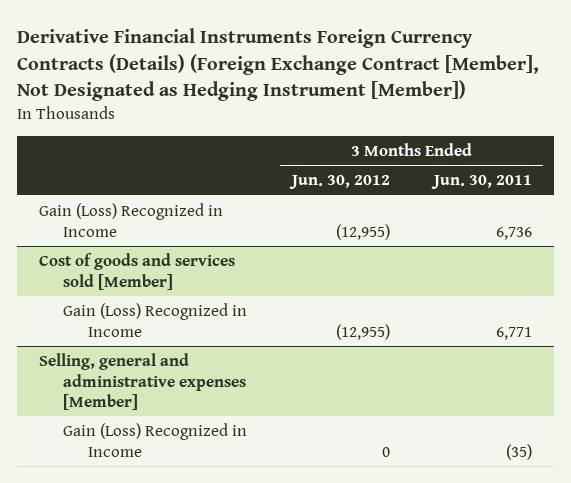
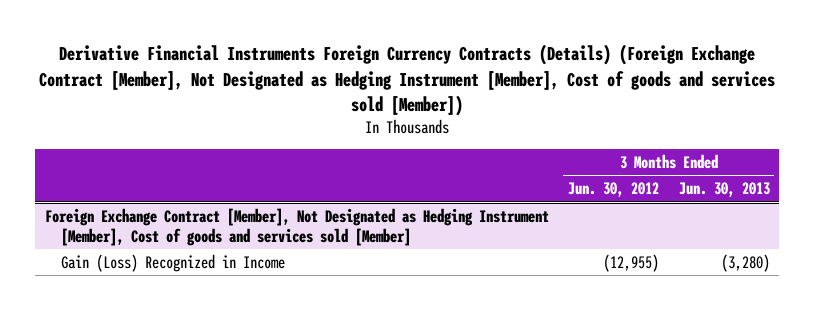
- Derivative Financial Instruments Foreign Currency Contracts (Details) (Foreign Exchange Contract [Member], Not Designated as Hedging Instrument [Member])
+ Derivative Financial Instruments Foreign Currency Contracts (Details) (Foreign Exchange Contract [Member], Not Designated as Hedging Instrument [Member], Cost of goods and services sold [Member])
- | 3 Months Ended Jun. 30, 2012 | 3 Months Ended Jun. 30, 2011
+ | 3 Months Ended Jun. 30, 2012 | 3 Months Ended Jun. 30, 2013
- Gain (Loss) Recognized in Income | (12,955) | 6,736
- Cost of goods and services sold [Member]
+ Foreign Exchange Contract [Member], Not Designated as Hedging Instrument [Member], Cost of goods and services sold [Member]
- Selling, general and administrative expenses [Member]
- Gain (Loss) Recognized in Income | 0 | (35)

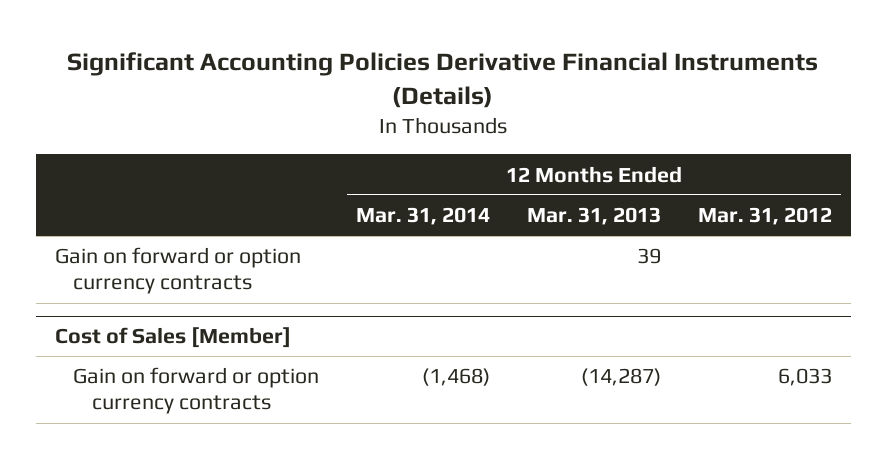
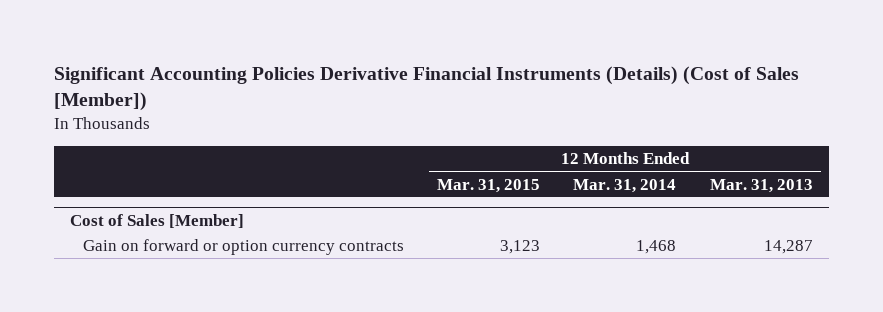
- Significant Accounting Policies Derivative Financial Instruments (Details)
+ Significant Accounting Policies Derivative Financial Instruments (Details) (Cost of Sales [Member])
- | 12 Months Ended Mar. 31, 2014 | 12 Months Ended Mar. 31, 2013 | 12 Months Ended Mar. 31, 2012
+ | 12 Months Ended Mar. 31, 2015 | 12 Months Ended Mar. 31, 2014 | 12 Months Ended Mar. 31, 2013
- Gain on forward or option currency contracts | | 39 |
@ Cost of Sales [Member]
- Gain on forward or option currency contracts | (1,468) | (14,287) | 6,033
+ Gain on forward or option currency contracts | 3,123 | 1,468 | 14,287

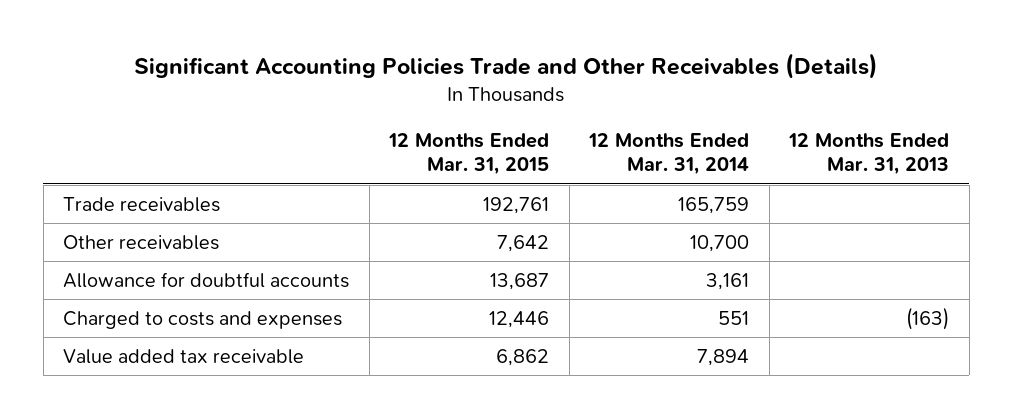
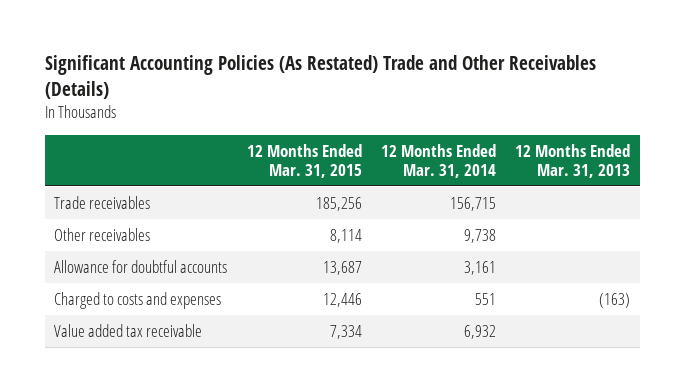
- Significant Accounting Policies Trade and Other Receivables (Details)
+ Significant Accounting Policies (As Restated) Trade and Other Receivables (Details)
- Trade receivables | 192,761 | 165,759 |
- Other receivables | 7,642 | 10,700 |
+ Trade receivables | 185,256 | 156,715 |
+ Other receivables | 8,114 | 9,738 |
- Value added tax receivable | 6,862 | 7,894 |
+ Value added tax receivable | 7,334 | 6,932 |

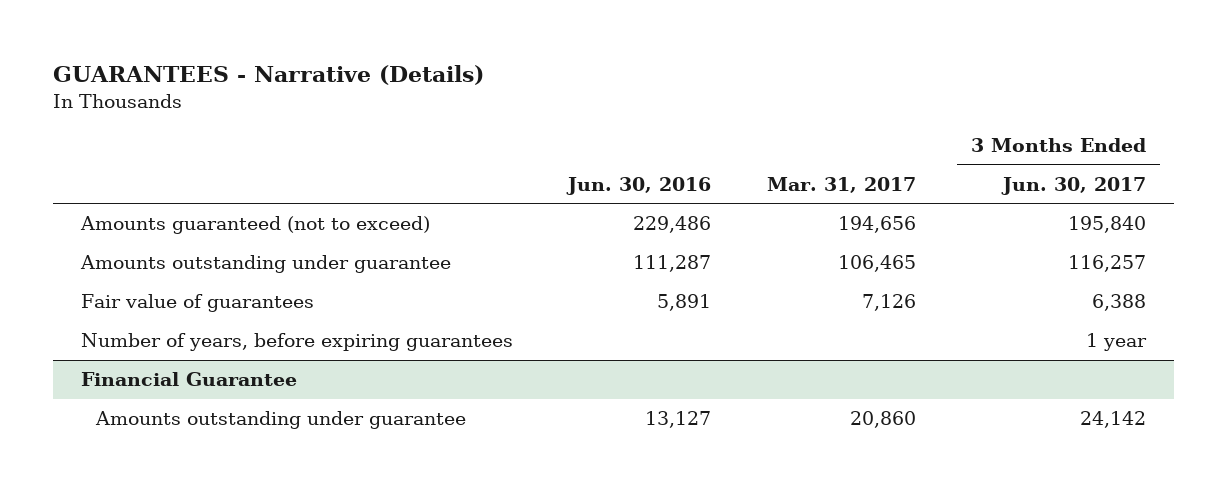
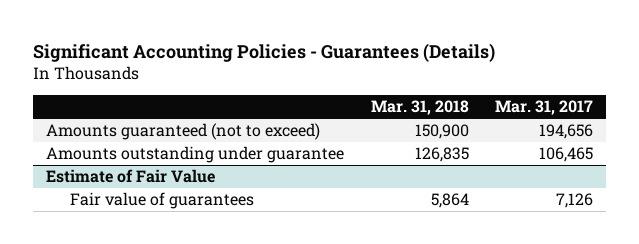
- GUARANTEES - Narrative (Details)
+ Significant Accounting Policies - Guarantees (Details)
- | Jun. 30, 2016 | Mar. 31, 2017 | 3 Months Ended Jun. 30, 2017
+ | Mar. 31, 2018 | Mar. 31, 2017
+ Estimate of Fair Value
- Number of years, before expiring guarantees | | | 1 year
- Financial Guarantee
- Amounts outstanding under guarantee | 13,127 | 20,860 | 24,142

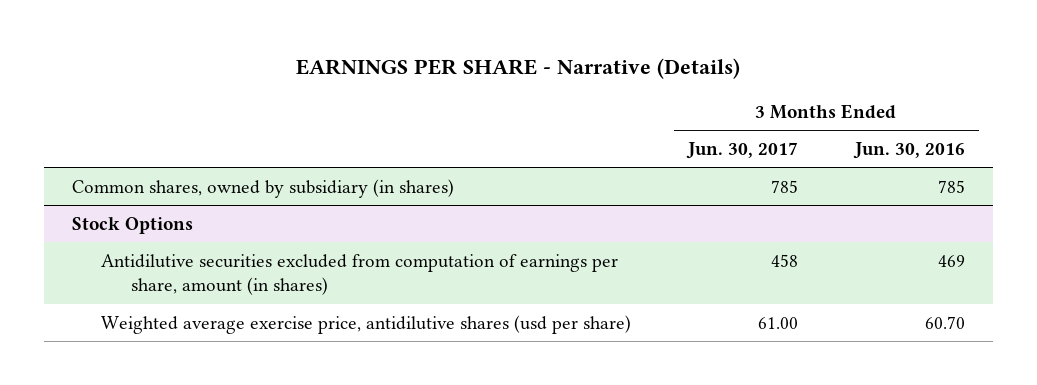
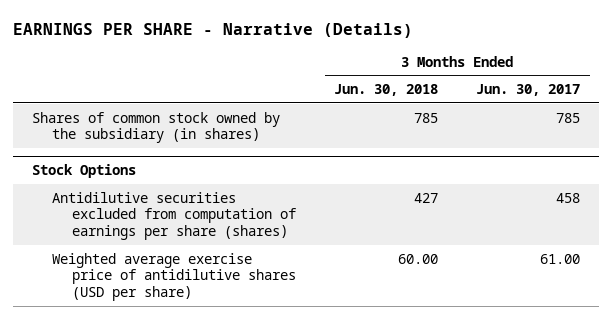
- | 3 Months Ended Jun. 30, 2017 | 3 Months Ended Jun. 30, 2016
+ | 3 Months Ended Jun. 30, 2018 | 3 Months Ended Jun. 30, 2017
- Common shares, owned by subsidiary (in shares) | 785 | 785
+ Shares of common stock owned by the subsidiary (in shares) | 785 | 785
@ Stock Options
- Antidilutive securities excluded from computation of earnings per share, amount (in shares) | 458 | 469
- Weighted average exercise price, antidilutive shares (usd per share) | 61.00 | 60.70
+ Antidilutive securities excluded from computation of earnings per share (shares) | 427 | 458
+ Weighted average exercise price of antidilutive shares (USD per share) | 60.00 | 61.00

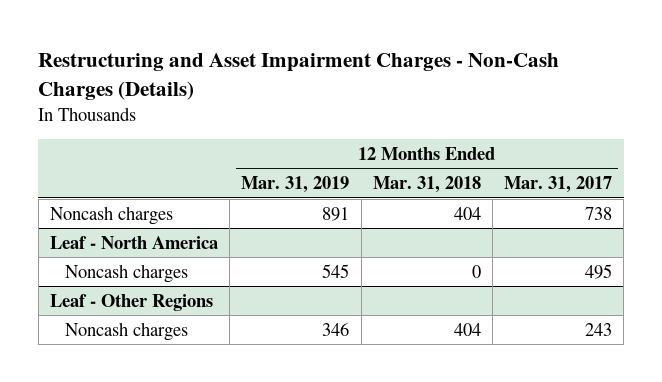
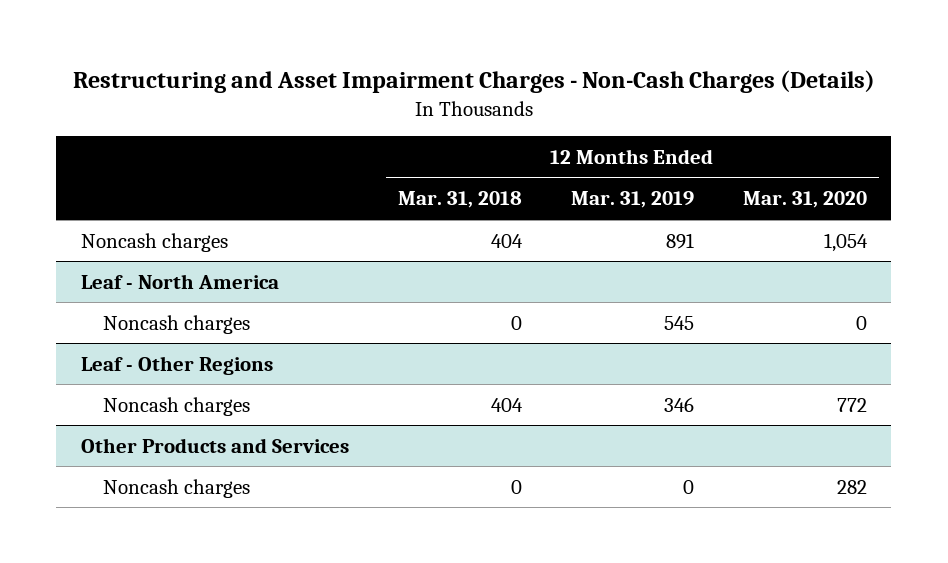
- | 12 Months Ended Mar. 31, 2019 | 12 Months Ended Mar. 31, 2018 | 12 Months Ended Mar. 31, 2017
+ | 12 Months Ended Mar. 31, 2018 | 12 Months Ended Mar. 31, 2019 | 12 Months Ended Mar. 31, 2020
+ Other Products and Services
+ Noncash charges | 0 | 0 | 282

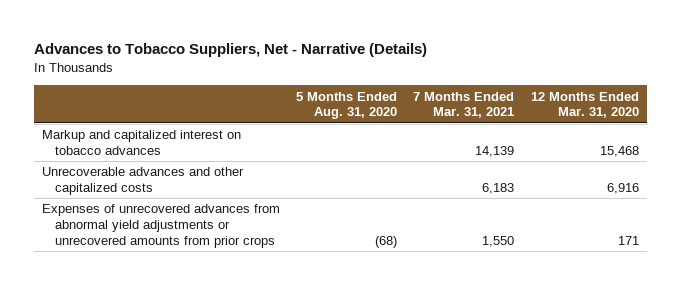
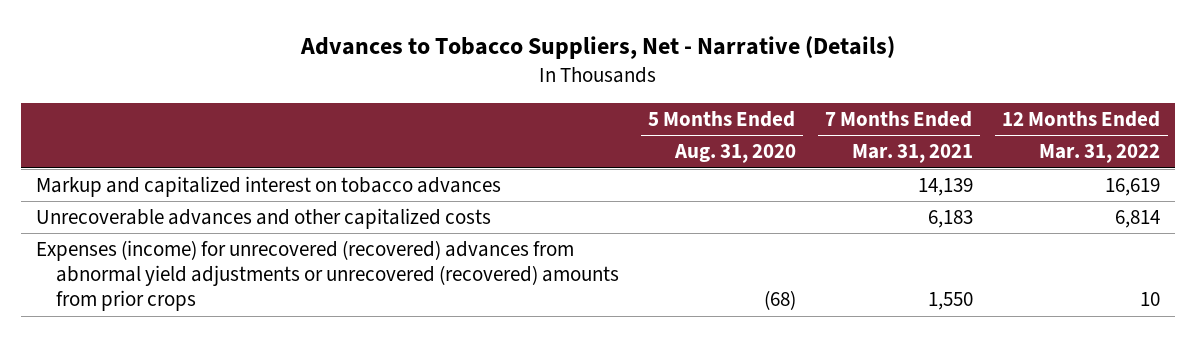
- | 5 Months Ended Aug. 31, 2020 | 7 Months Ended Mar. 31, 2021 | 12 Months Ended Mar. 31, 2020
+ | 5 Months Ended Aug. 31, 2020 | 7 Months Ended Mar. 31, 2021 | 12 Months Ended Mar. 31, 2022
- Expenses of unrecovered advances from abnormal yield adjustments or unrecovered amounts from prior crops | (68) | 1,550 | 171
+ Expenses (income) for unrecovered (recovered) advances from abnormal yield adjustments or unrecovered (recovered) amounts from prior crops | (68) | 1,550 | 10

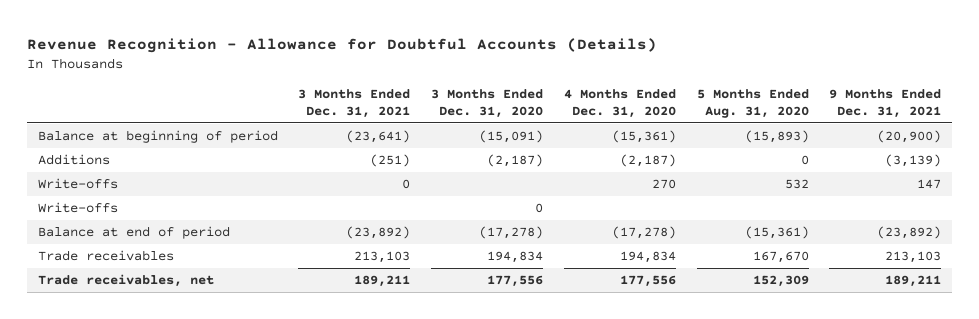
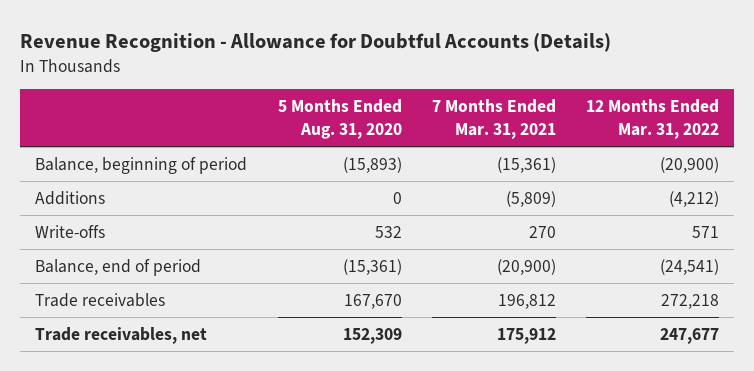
- | 3 Months Ended Dec. 31, 2021 | 3 Months Ended Dec. 31, 2020 | 4 Months Ended Dec. 31, 2020 | 5 Months Ended Aug. 31, 2020 | 9 Months Ended Dec. 31, 2021
+ | 5 Months Ended Aug. 31, 2020 | 7 Months Ended Mar. 31, 2021 | 12 Months Ended Mar. 31, 2022
- Balance at beginning of period | (23,641) | (15,091) | (15,361) | (15,893) | (20,900)
+ Balance, beginning of period | (15,893) | (15,361) | (20,900)
- Write-offs | | 0 | | |
- Balance at end of period | (23,892) | (17,278) | (17,278) | (15,361) | (23,892)
+ Balance, end of period | (15,361) | (20,900) | (24,541)

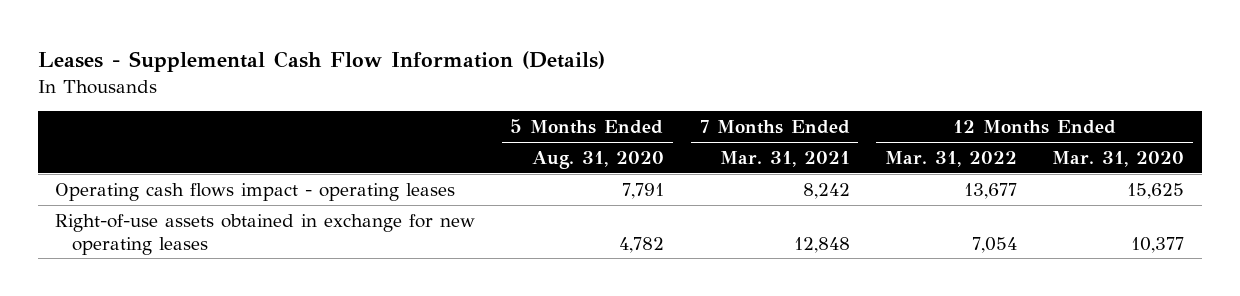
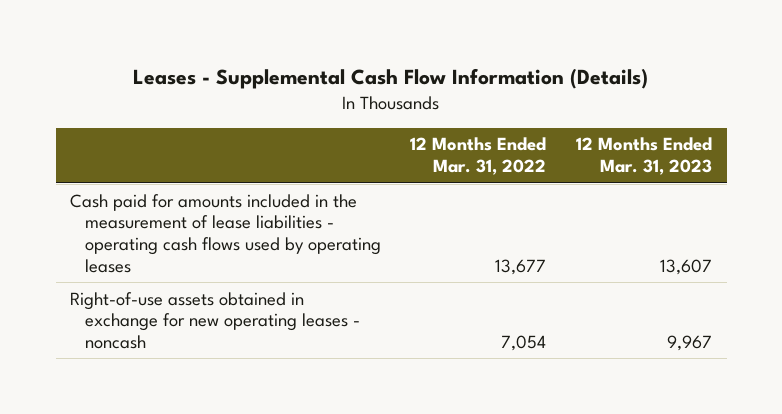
- | 5 Months Ended Aug. 31, 2020 | 7 Months Ended Mar. 31, 2021 | 12 Months Ended Mar. 31, 2022 | 12 Months Ended Mar. 31, 2020
+ | 12 Months Ended Mar. 31, 2022 | 12 Months Ended Mar. 31, 2023
- Operating cash flows impact - operating leases | 7,791 | 8,242 | 13,677 | 15,625
- Right-of-use assets obtained in exchange for new operating leases | 4,782 | 12,848 | 7,054 | 10,377
+ Cash paid for amounts included in the measurement of lease liabilities - operating cash flows used by operating leases | 13,677 | 13,607
+ Right-of-use assets obtained in exchange for new operating leases - noncash | 7,054 | 9,967

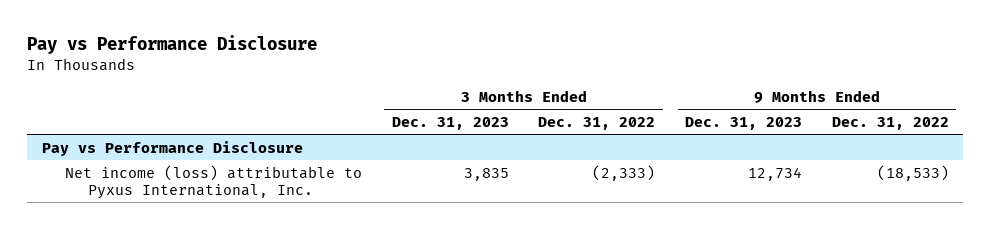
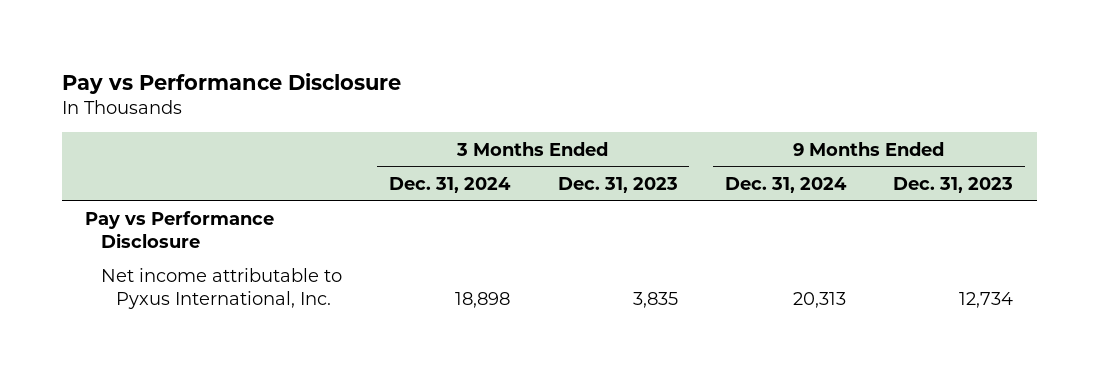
- | 3 Months Ended Dec. 31, 2023 | 3 Months Ended Dec. 31, 2022 | 9 Months Ended Dec. 31, 2023 | 9 Months Ended Dec. 31, 2022
+ | 3 Months Ended Dec. 31, 2024 | 3 Months Ended Dec. 31, 2023 | 9 Months Ended Dec. 31, 2024 | 9 Months Ended Dec. 31, 2023
- Net income (loss) attributable to Pyxus International, Inc. | 3,835 | (2,333) | 12,734 | (18,533)
+ Net income attributable to Pyxus International, Inc. | 18,898 | 3,835 | 20,313 | 12,734

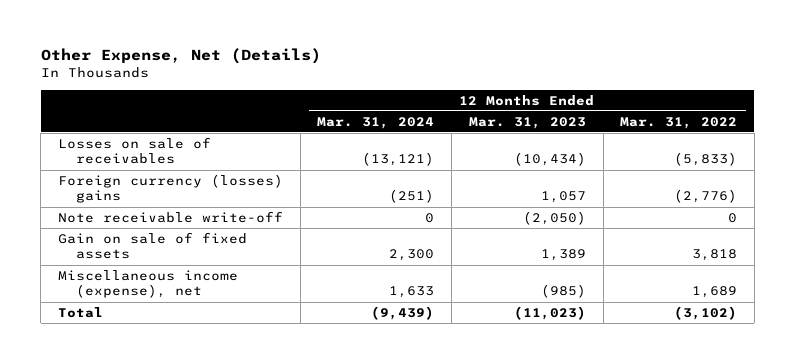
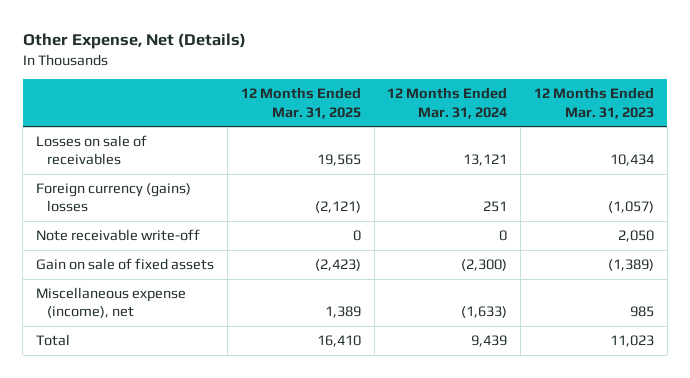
- | 12 Months Ended Mar. 31, 2024 | 12 Months Ended Mar. 31, 2023 | 12 Months Ended Mar. 31, 2022
+ | 12 Months Ended Mar. 31, 2025 | 12 Months Ended Mar. 31, 2024 | 12 Months Ended Mar. 31, 2023
- Losses on sale of receivables | (13,121) | (10,434) | (5,833)
- Foreign currency (losses) gains | (251) | 1,057 | (2,776)
- Note receivable write-off | 0 | (2,050) | 0
- Gain on sale of fixed assets | 2,300 | 1,389 | 3,818
- Miscellaneous income (expense), net | 1,633 | (985) | 1,689
- Total | (9,439) | (11,023) | (3,102)
+ Losses on sale of receivables | 19,565 | 13,121 | 10,434
+ Foreign currency (gains) losses | (2,121) | 251 | (1,057)
+ Note receivable write-off | 0 | 0 | 2,050
+ Gain on sale of fixed assets | (2,423) | (2,300) | (1,389)
+ Miscellaneous expense (income), net | 1,389 | (1,633) | 985
+ Total | 16,410 | 9,439 | 11,023

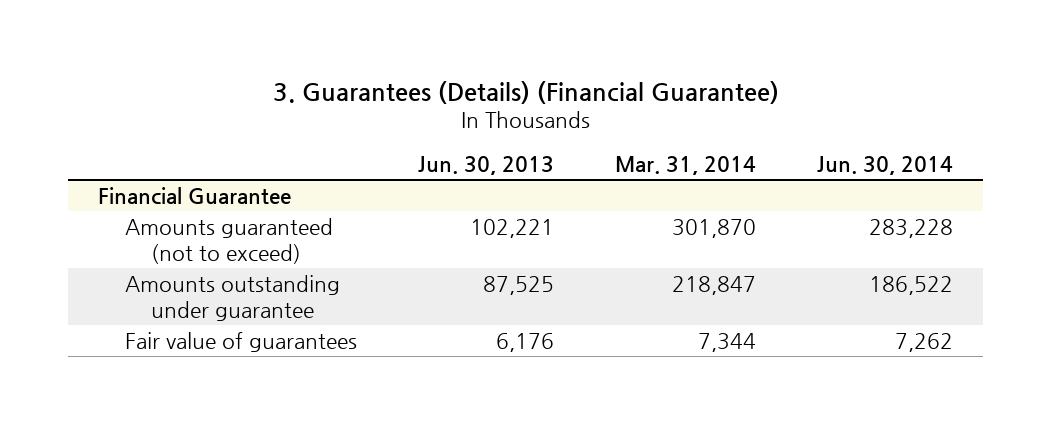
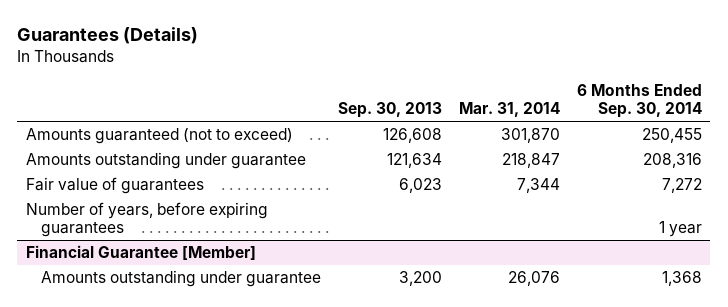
- 3. Guarantees (Details) (Financial Guarantee)
+ Guarantees (Details)
- | Jun. 30, 2013 | Mar. 31, 2014 | Jun. 30, 2014
+ | Sep. 30, 2013 | Mar. 31, 2014 | 6 Months Ended Sep. 30, 2014
- Financial Guarantee
+ Number of years, before expiring guarantees | | | 1 year
+ Financial Guarantee [Member]
+ Amounts outstanding under guarantee | 3,200 | 26,076 | 1,368

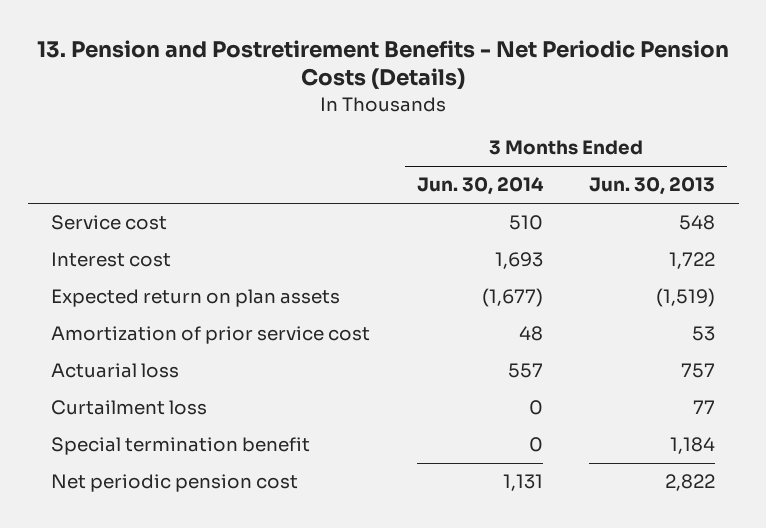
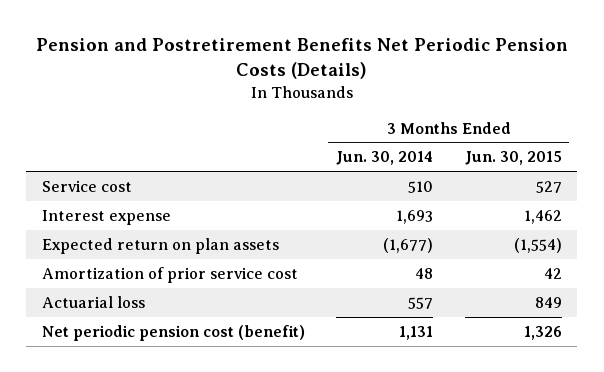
- 13. Pension and Postretirement Benefits - Net Periodic Pension Costs (Details)
+ Pension and Postretirement Benefits Net Periodic Pension Costs (Details)
- | 3 Months Ended Jun. 30, 2014 | 3 Months Ended Jun. 30, 2013
+ | 3 Months Ended Jun. 30, 2014 | 3 Months Ended Jun. 30, 2015
- Interest cost | 1,693 | 1,722
+ Interest expense | 1,693 | 1,462
- Curtailment loss | 0 | 77
- Special termination benefit | 0 | 1,184
- Net periodic pension cost | 1,131 | 2,822
+ Net periodic pension cost (benefit) | 1,131 | 1,326

